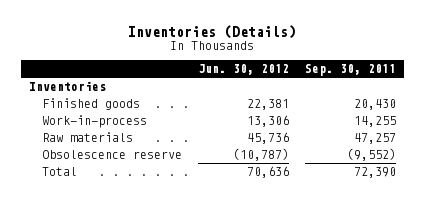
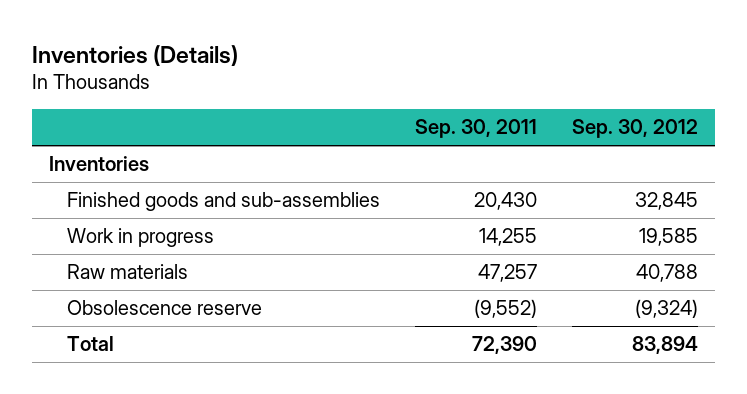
- | Jun. 30, 2012 | Sep. 30, 2011
+ | Sep. 30, 2011 | Sep. 30, 2012
- Finished goods | 22,381 | 20,430
- Work-in-process | 13,306 | 14,255
+ Finished goods and sub-assemblies | 20,430 | 32,845
+ Work in progress | 14,255 | 19,585

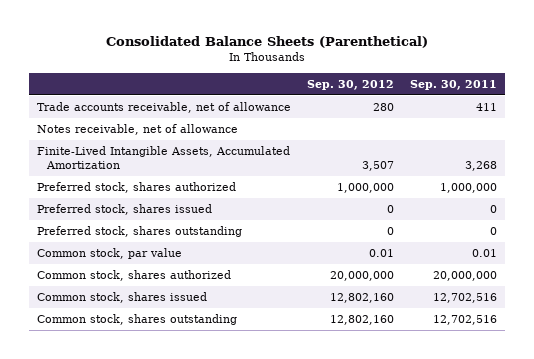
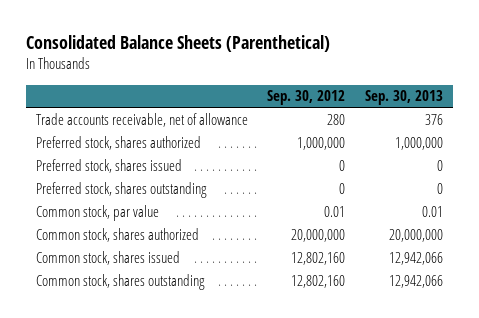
- | Sep. 30, 2012 | Sep. 30, 2011
+ | Sep. 30, 2012 | Sep. 30, 2013
- Notes receivable, net of allowance
- Finite-Lived Intangible Assets, Accumulated Amortization | 3,507 | 3,268

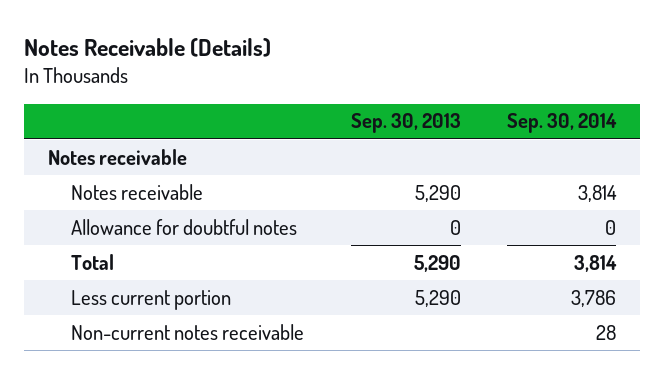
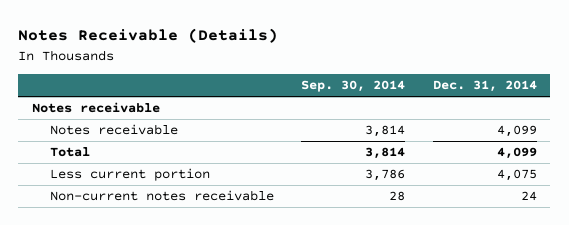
- | Sep. 30, 2013 | Sep. 30, 2014
+ | Sep. 30, 2014 | Dec. 31, 2014
- Allowance for doubtful notes | 0 | 0

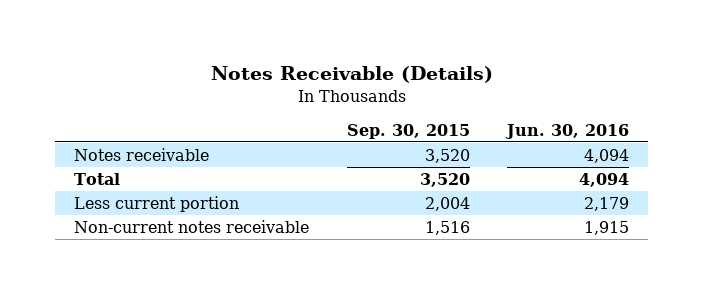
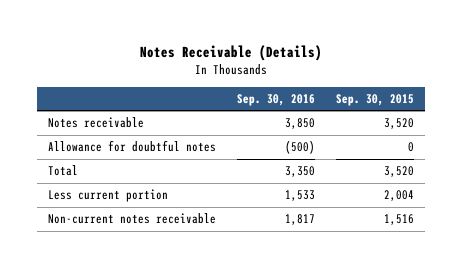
- | Sep. 30, 2015 | Jun. 30, 2016
+ | Sep. 30, 2016 | Sep. 30, 2015
+ Allowance for doubtful notes | (500) | 0

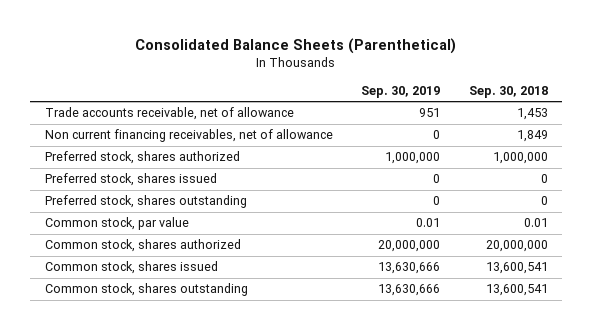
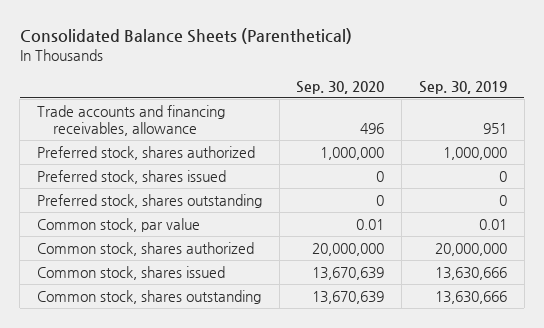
- | Sep. 30, 2019 | Sep. 30, 2018
+ | Sep. 30, 2020 | Sep. 30, 2019
- Trade accounts receivable, net of allowance | 951 | 1,453
- Non current financing receivables, net of allowance | 0 | 1,849
+ Trade accounts and financing receivables, allowance | 496 | 951

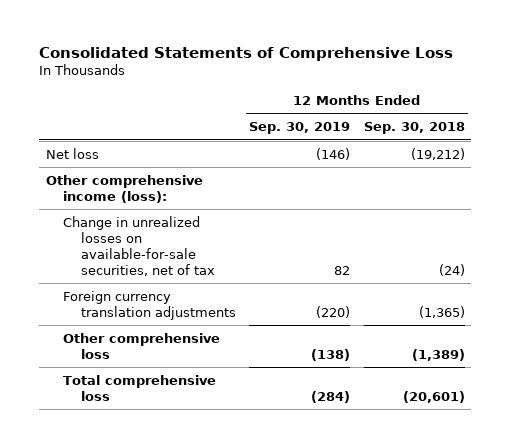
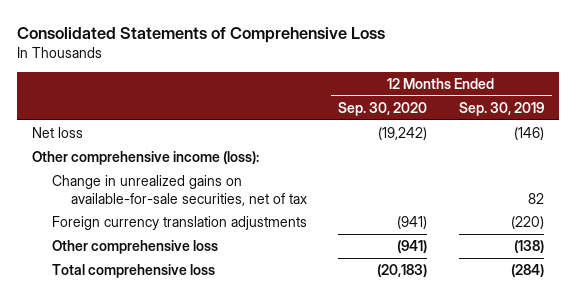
- | 12 Months Ended Sep. 30, 2019 | 12 Months Ended Sep. 30, 2018
+ | 12 Months Ended Sep. 30, 2020 | 12 Months Ended Sep. 30, 2019
- Change in unrealized losses on available-for-sale securities, net of tax | 82 | (24)
+ Change in unrealized gains on available-for-sale securities, net of tax | | 82

